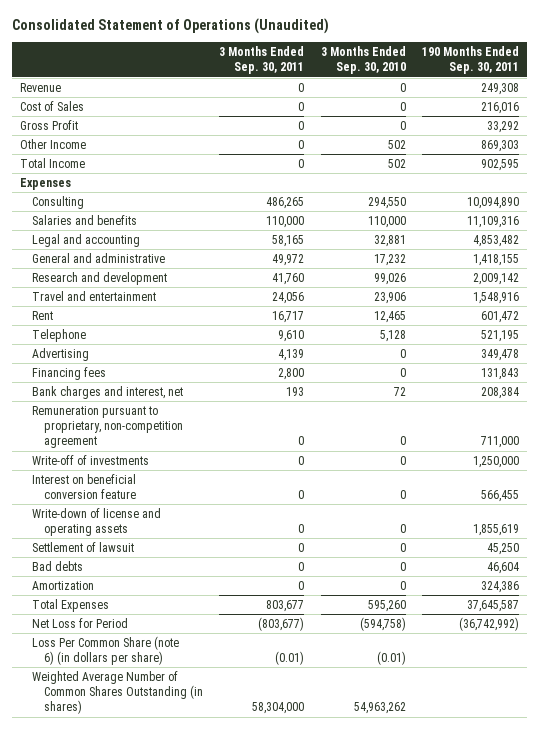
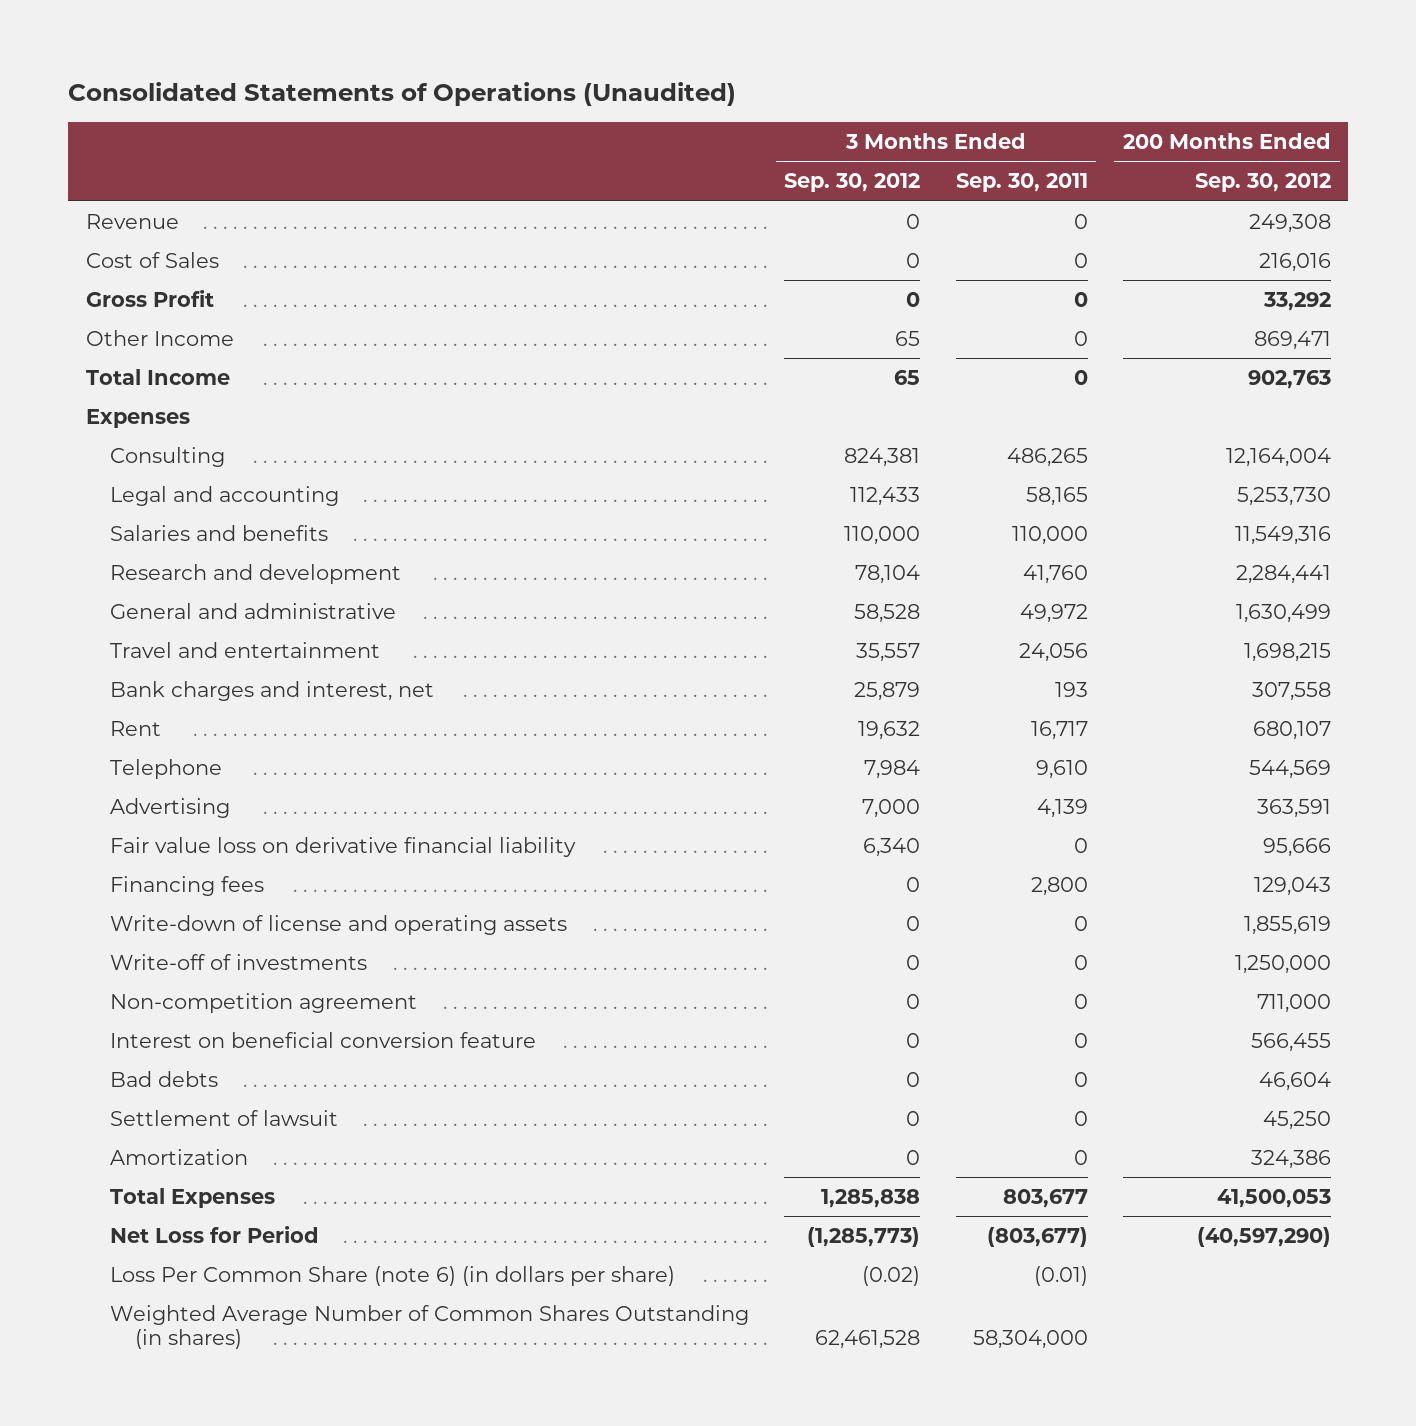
- Consolidated Statement of Operations (Unaudited)
+ Consolidated Statements of Operations (Unaudited)
- | 3 Months Ended Sep. 30, 2011 | 3 Months Ended Sep. 30, 2010 | 190 Months Ended Sep. 30, 2011
+ | 3 Months Ended Sep. 30, 2012 | 3 Months Ended Sep. 30, 2011 | 200 Months Ended Sep. 30, 2012
moved down: Salaries and benefits | 110,000 | 110,000 | 11,549,316
moved down: General and administrative | 58,528 | 49,972 | 1,630,499
moved up: Bank charges and interest, net | 25,879 | 193 | 307,558
+ Fair value loss on derivative financial liability | 6,340 | 0 | 95,666
- Remuneration pursuant to proprietary, non-competition agreement | 0 | 0 | 711,000
moved up: Write-down of license and operating assets | 0 | 0 | 1,855,619
+ Non-competition agreement | 0 | 0 | 711,000
moved down: Settlement of lawsuit | 0 | 0 | 45,250

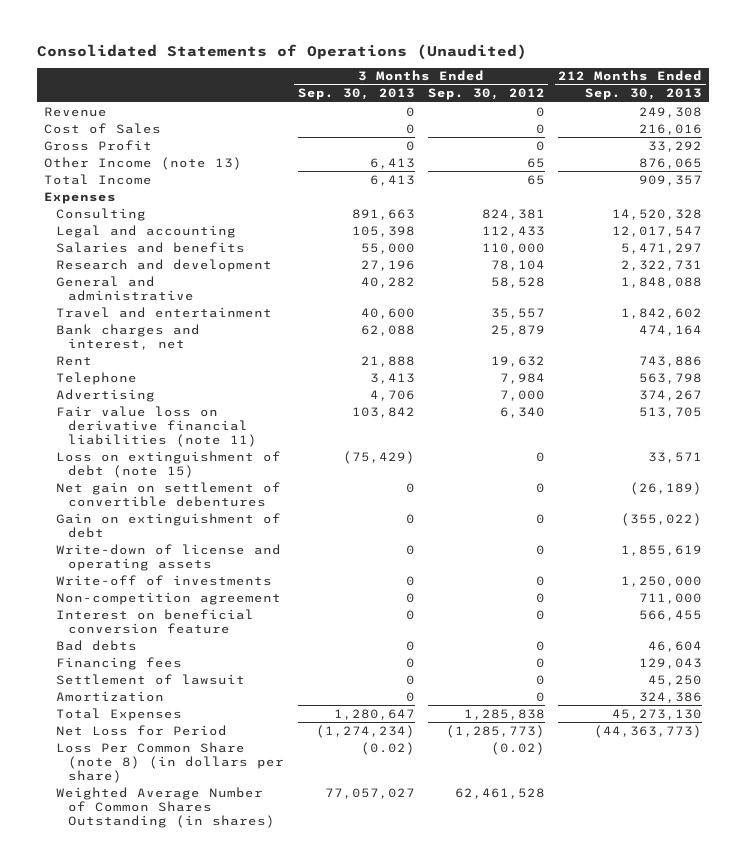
- | 3 Months Ended Sep. 30, 2012 | 3 Months Ended Sep. 30, 2011 | 200 Months Ended Sep. 30, 2012
+ | 3 Months Ended Sep. 30, 2013 | 3 Months Ended Sep. 30, 2012 | 212 Months Ended Sep. 30, 2013
- Other Income | 65 | 0 | 869,471
+ Other Income (note 13) | 6,413 | 65 | 876,065
- Fair value loss on derivative financial liability | 6,340 | 0 | 95,666
+ Fair value loss on derivative financial liabilities (note 11) | 103,842 | 6,340 | 513,705
+ Loss on extinguishment of debt (note 15) | (75,429) | 0 | 33,571
+ Net gain on settlement of convertible debentures | 0 | 0 | (26,189)
+ Gain on extinguishment of debt | 0 | 0 | (355,022)
moved down: Financing fees | 0 | 0 | 129,043
- Loss Per Common Share (note 6) (in dollars per share) | (0.02) | (0.01) |
+ Loss Per Common Share (note 8) (in dollars per share) | (0.02) | (0.02) |

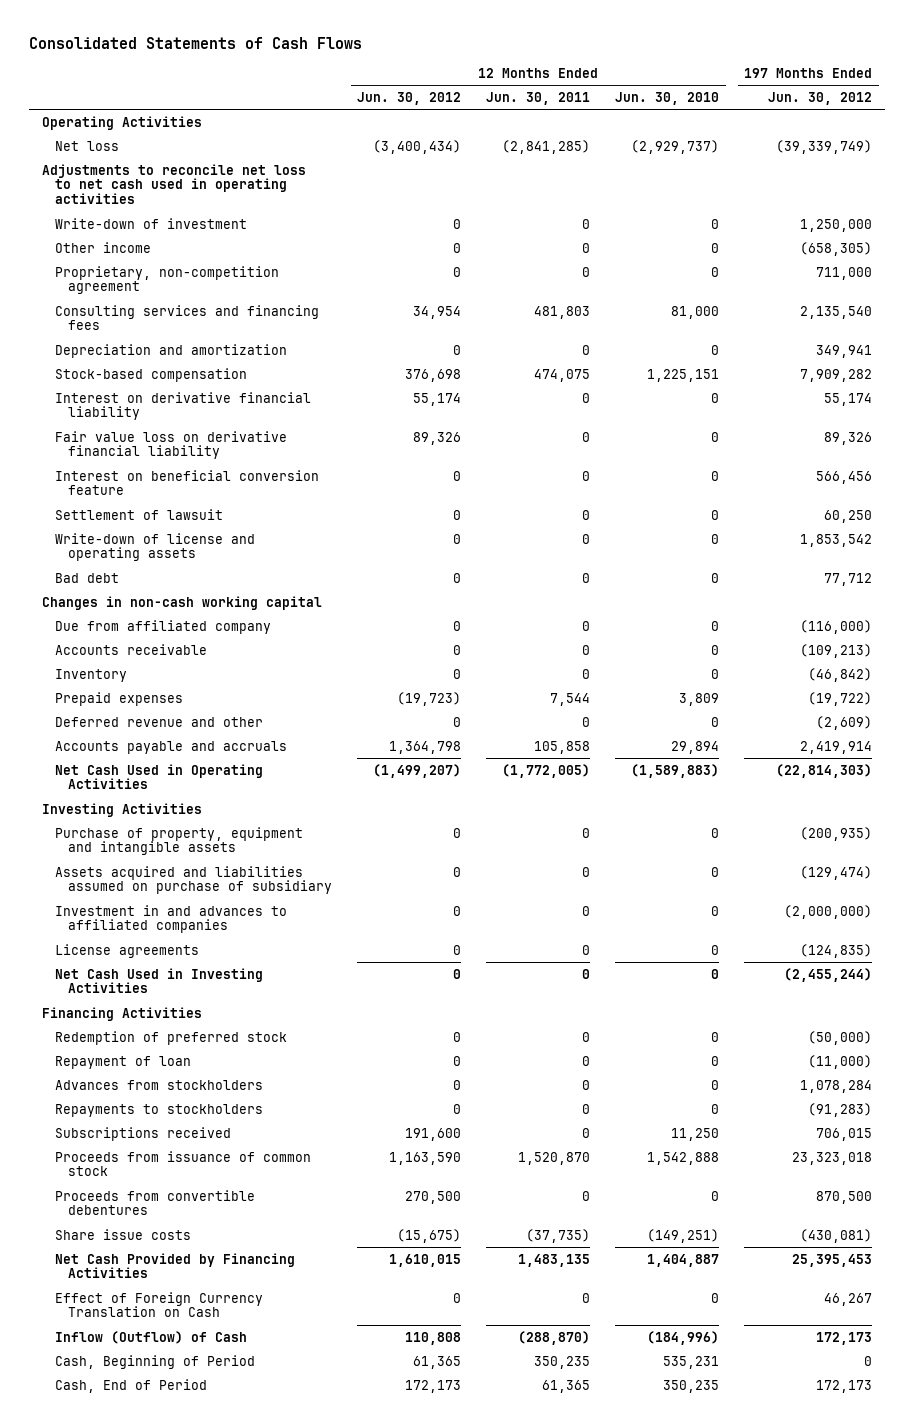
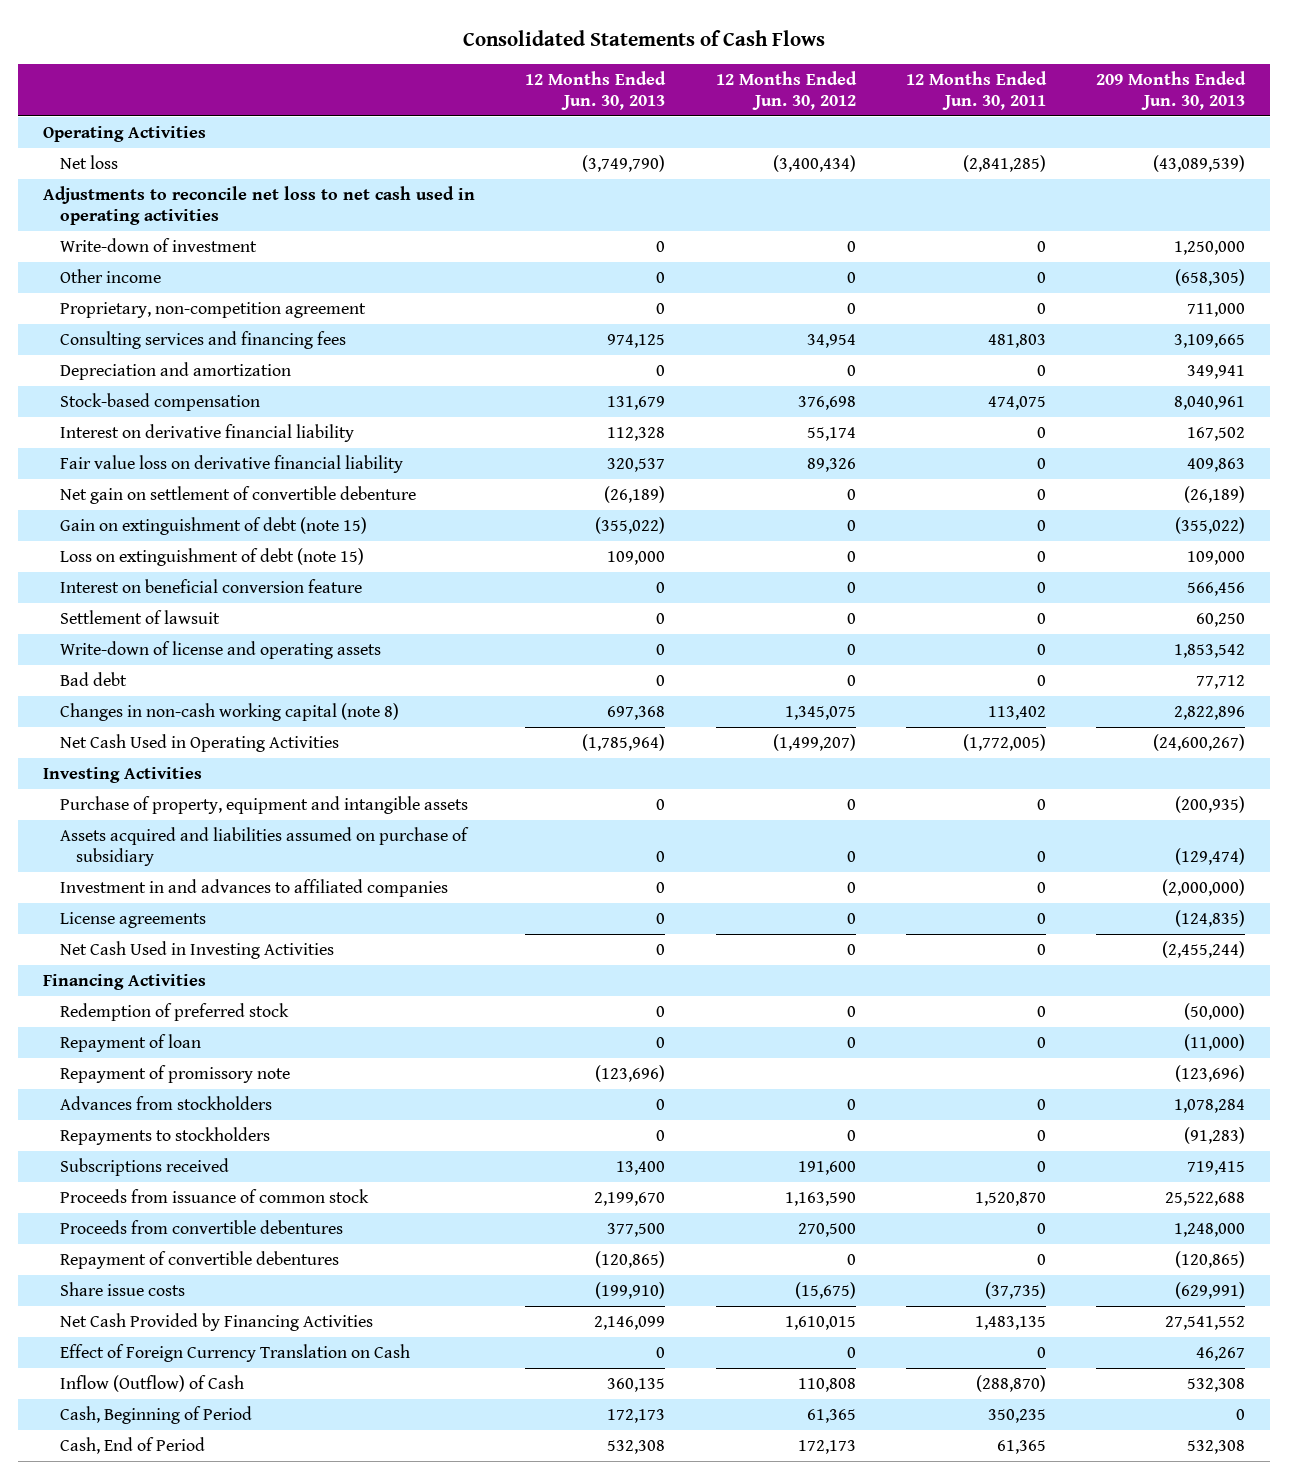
- | 12 Months Ended Jun. 30, 2012 | 12 Months Ended Jun. 30, 2011 | 12 Months Ended Jun. 30, 2010 | 197 Months Ended Jun. 30, 2012
+ | 12 Months Ended Jun. 30, 2013 | 12 Months Ended Jun. 30, 2012 | 12 Months Ended Jun. 30, 2011 | 209 Months Ended Jun. 30, 2013
+ Net gain on settlement of convertible debenture | (26,189) | 0 | 0 | (26,189)
+ Gain on extinguishment of debt (note 15) | (355,022) | 0 | 0 | (355,022)
+ Loss on extinguishment of debt (note 15) | 109,000 | 0 | 0 | 109,000
- Changes in non-cash working capital
- Due from affiliated company | 0 | 0 | 0 | (116,000)
- Accounts receivable | 0 | 0 | 0 | (109,213)
- Inventory | 0 | 0 | 0 | (46,842)
- Prepaid expenses | (19,723) | 7,544 | 3,809 | (19,722)
- Deferred revenue and other | 0 | 0 | 0 | (2,609)
- Accounts payable and accruals | 1,364,798 | 105,858 | 29,894 | 2,419,914
+ Changes in non-cash working capital (note 8) | 697,368 | 1,345,075 | 113,402 | 2,822,896
+ Repayment of promissory note | (123,696) | | | (123,696)
+ Repayment of convertible debentures | (120,865) | 0 | 0 | (120,865)

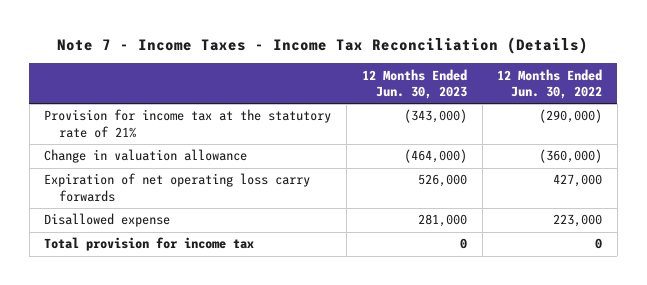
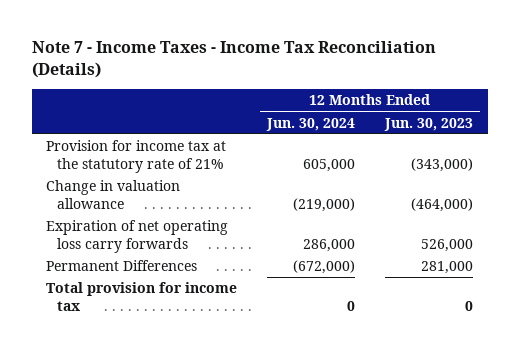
- | 12 Months Ended Jun. 30, 2023 | 12 Months Ended Jun. 30, 2022
+ | 12 Months Ended Jun. 30, 2024 | 12 Months Ended Jun. 30, 2023
- Disallowed expense | 281,000 | 223,000
+ Permanent Differences | (672,000) | 281,000

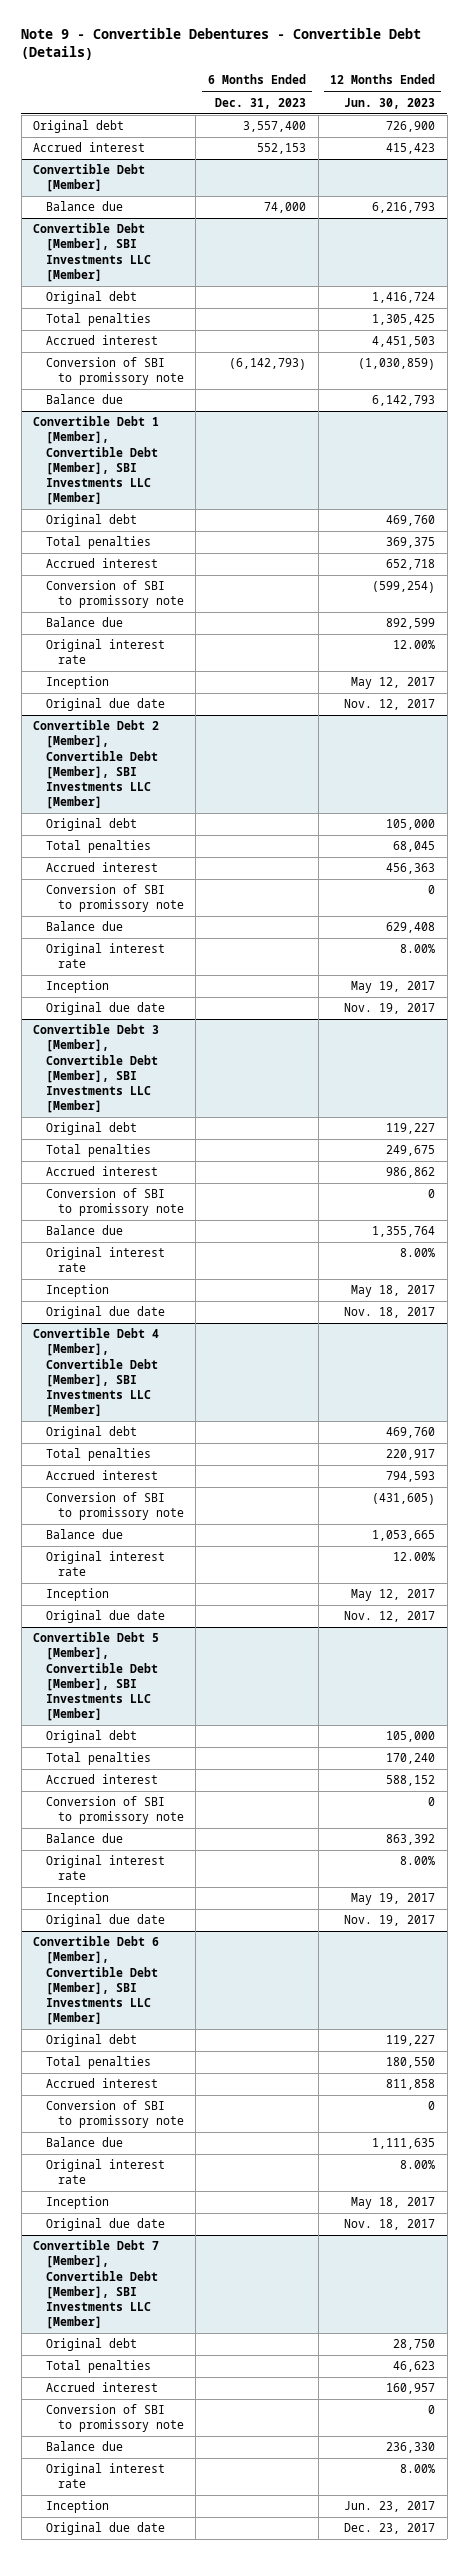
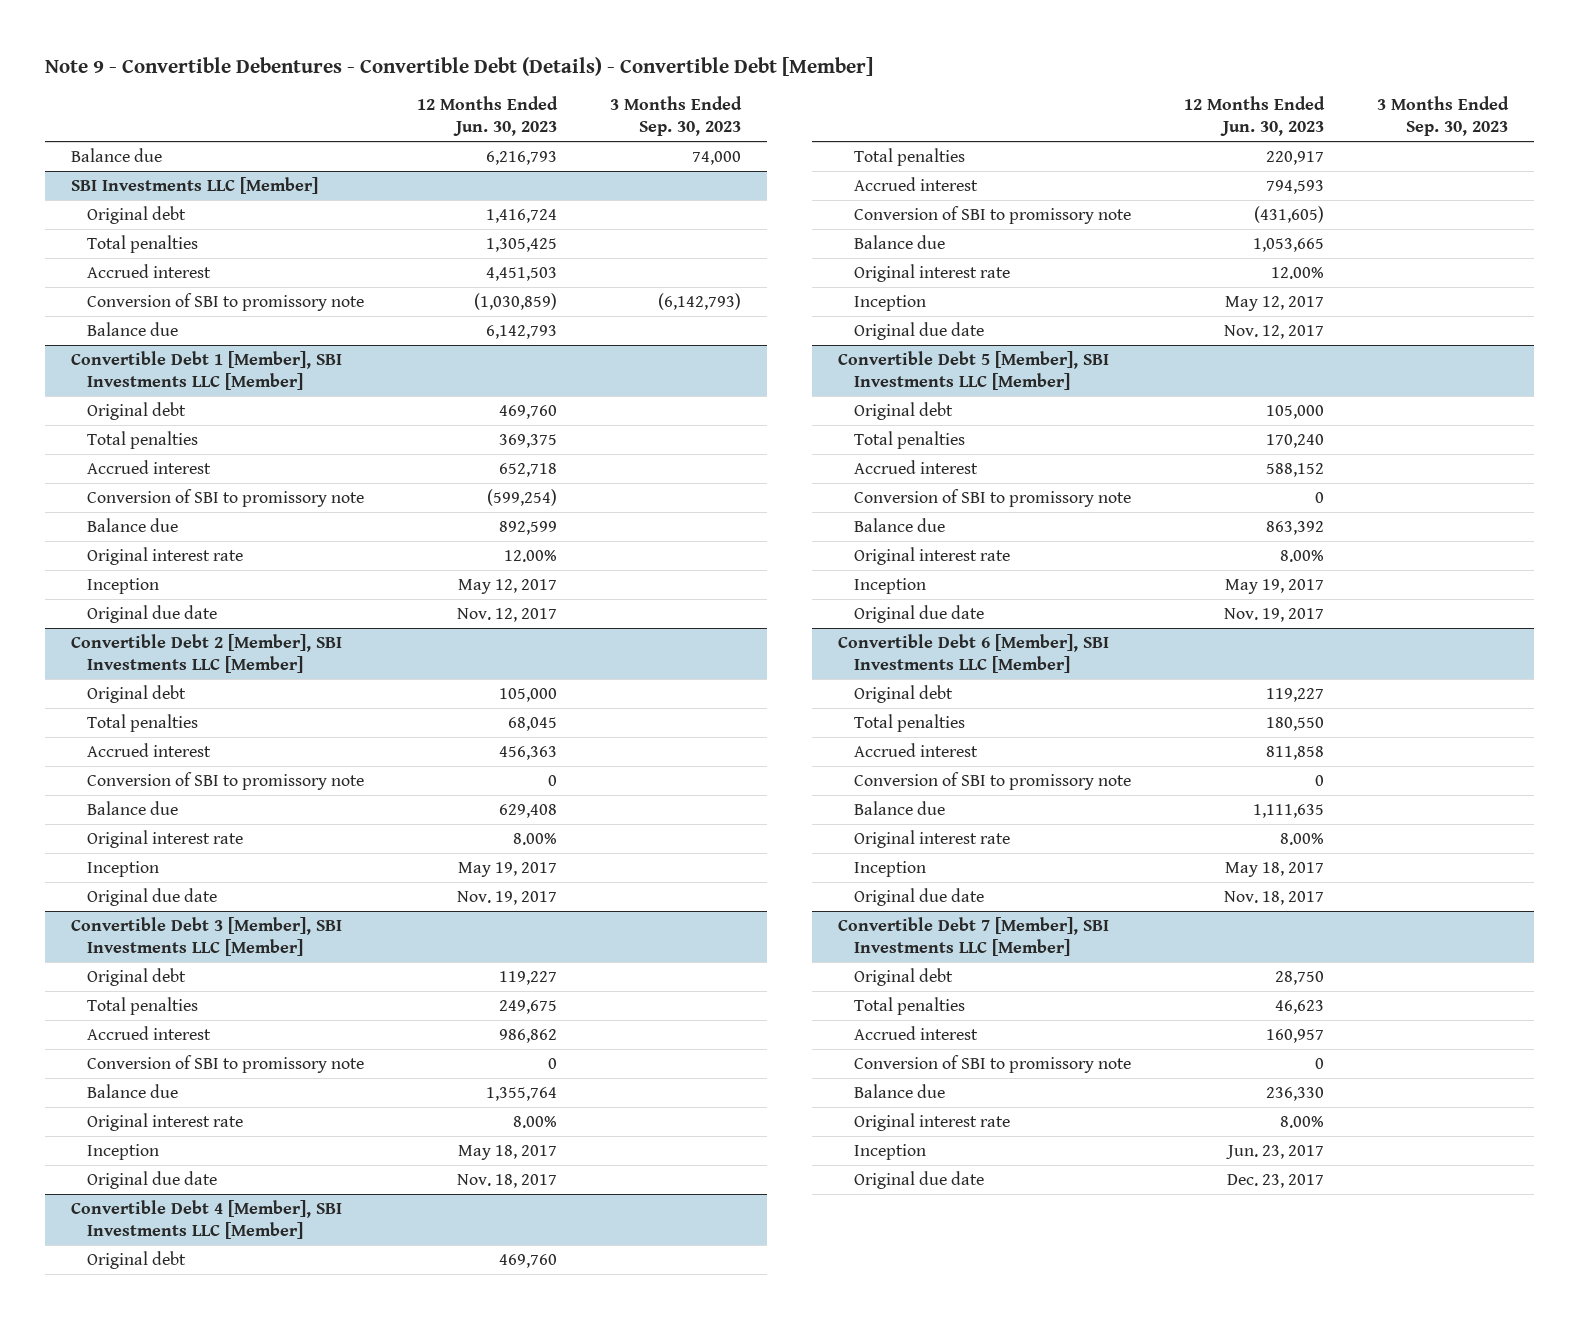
- Note 9 - Convertible Debentures - Convertible Debt (Details)
+ Note 9 - Convertible Debentures - Convertible Debt (Details) - Convertible Debt [Member]
- | 6 Months Ended Dec. 31, 2023 | 12 Months Ended Jun. 30, 2023
+ | 12 Months Ended Jun. 30, 2023 | 3 Months Ended Sep. 30, 2023
- Original debt | 3,557,400 | 726,900
- Accrued interest | 552,153 | 415,423
- Convertible Debt [Member]
- Convertible Debt [Member], SBI Investments LLC [Member]
+ SBI Investments LLC [Member]
- Convertible Debt 1 [Member], Convertible Debt [Member], SBI Investments LLC [Member]
+ Convertible Debt 1 [Member], SBI Investments LLC [Member]
- Convertible Debt 2 [Member], Convertible Debt [Member], SBI Investments LLC [Member]
+ Convertible Debt 2 [Member], SBI Investments LLC [Member]
- Convertible Debt 3 [Member], Convertible Debt [Member], SBI Investments LLC [Member]
+ Convertible Debt 3 [Member], SBI Investments LLC [Member]
- Convertible Debt 4 [Member], Convertible Debt [Member], SBI Investments LLC [Member]
+ Convertible Debt 4 [Member], SBI Investments LLC [Member]
- Convertible Debt 5 [Member], Convertible Debt [Member], SBI Investments LLC [Member]
+ Convertible Debt 5 [Member], SBI Investments LLC [Member]
- Convertible Debt 6 [Member], Convertible Debt [Member], SBI Investments LLC [Member]
+ Convertible Debt 6 [Member], SBI Investments LLC [Member]
- Convertible Debt 7 [Member], Convertible Debt [Member], SBI Investments LLC [Member]
+ Convertible Debt 7 [Member], SBI Investments LLC [Member]

